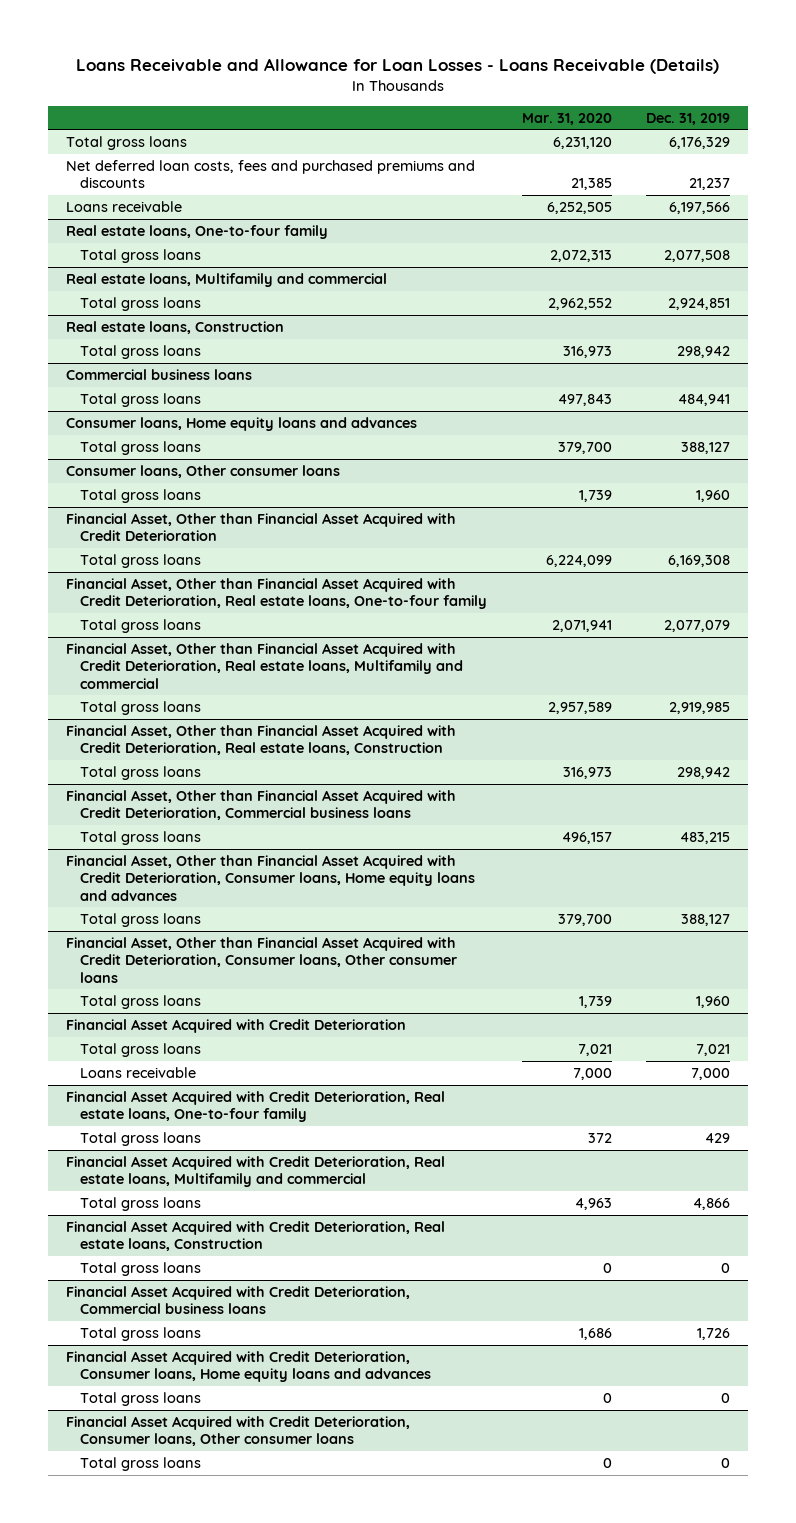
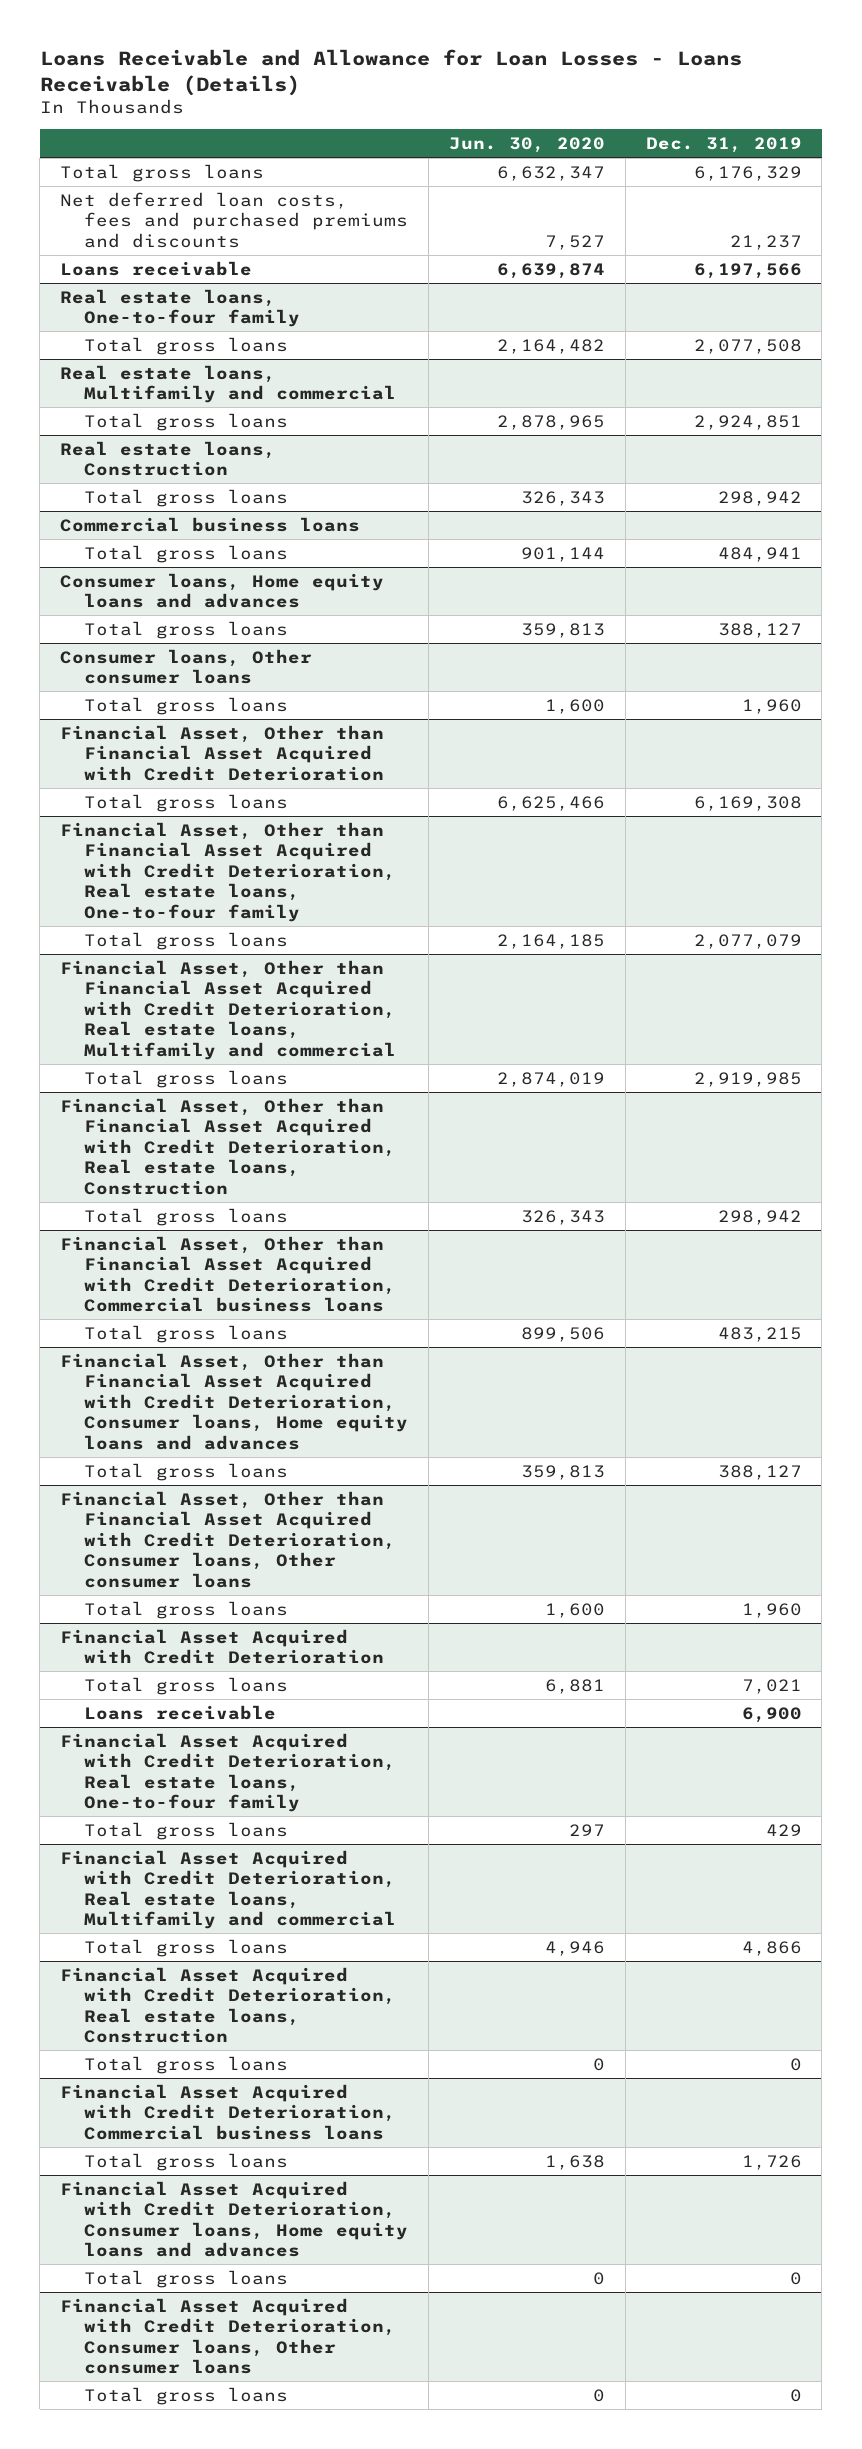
- | Mar. 31, 2020 | Dec. 31, 2019
+ | Jun. 30, 2020 | Dec. 31, 2019
@ Financial Asset Acquired with Credit Deterioration
- Loans receivable | 7,000 | 7,000
+ Loans receivable | | 6,900

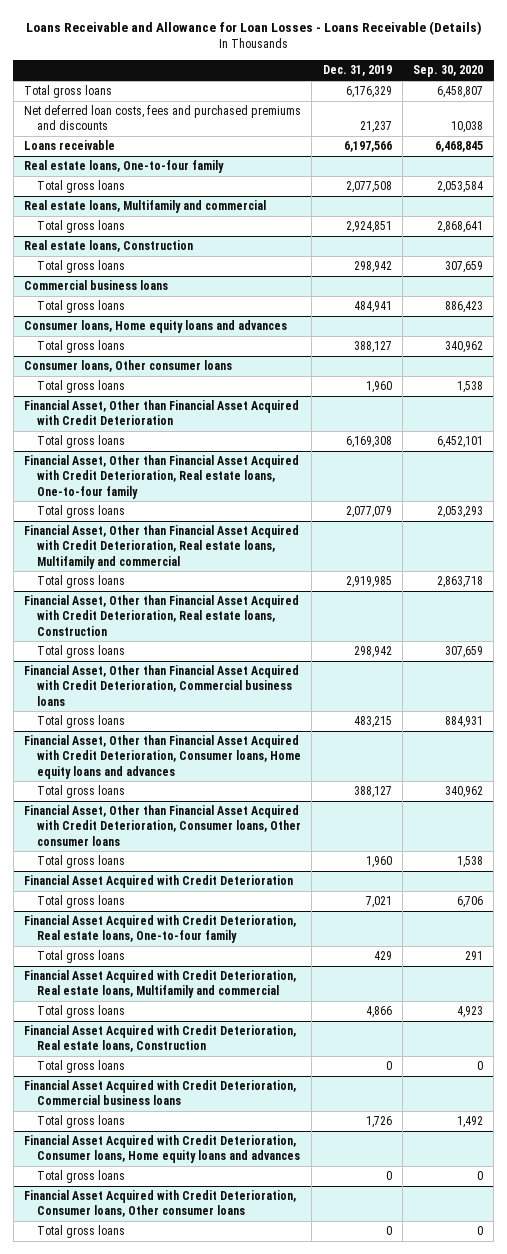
- | Jun. 30, 2020 | Dec. 31, 2019
+ | Dec. 31, 2019 | Sep. 30, 2020
@ Financial Asset Acquired with Credit Deterioration
- Loans receivable | | 6,900

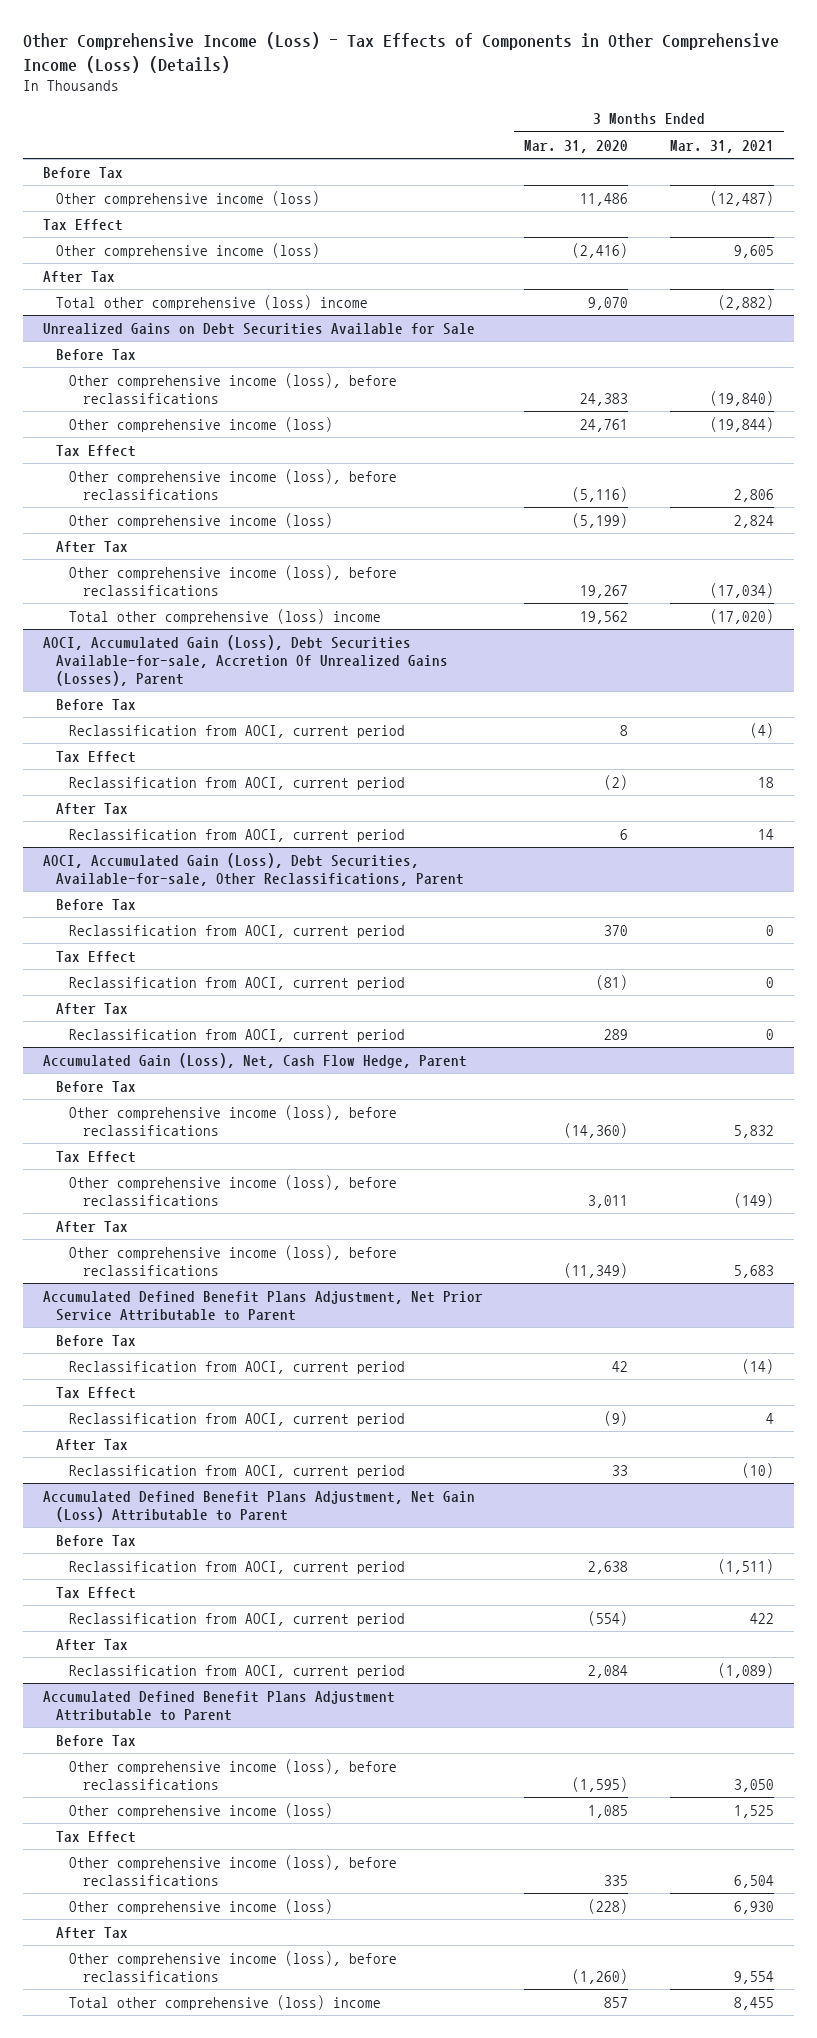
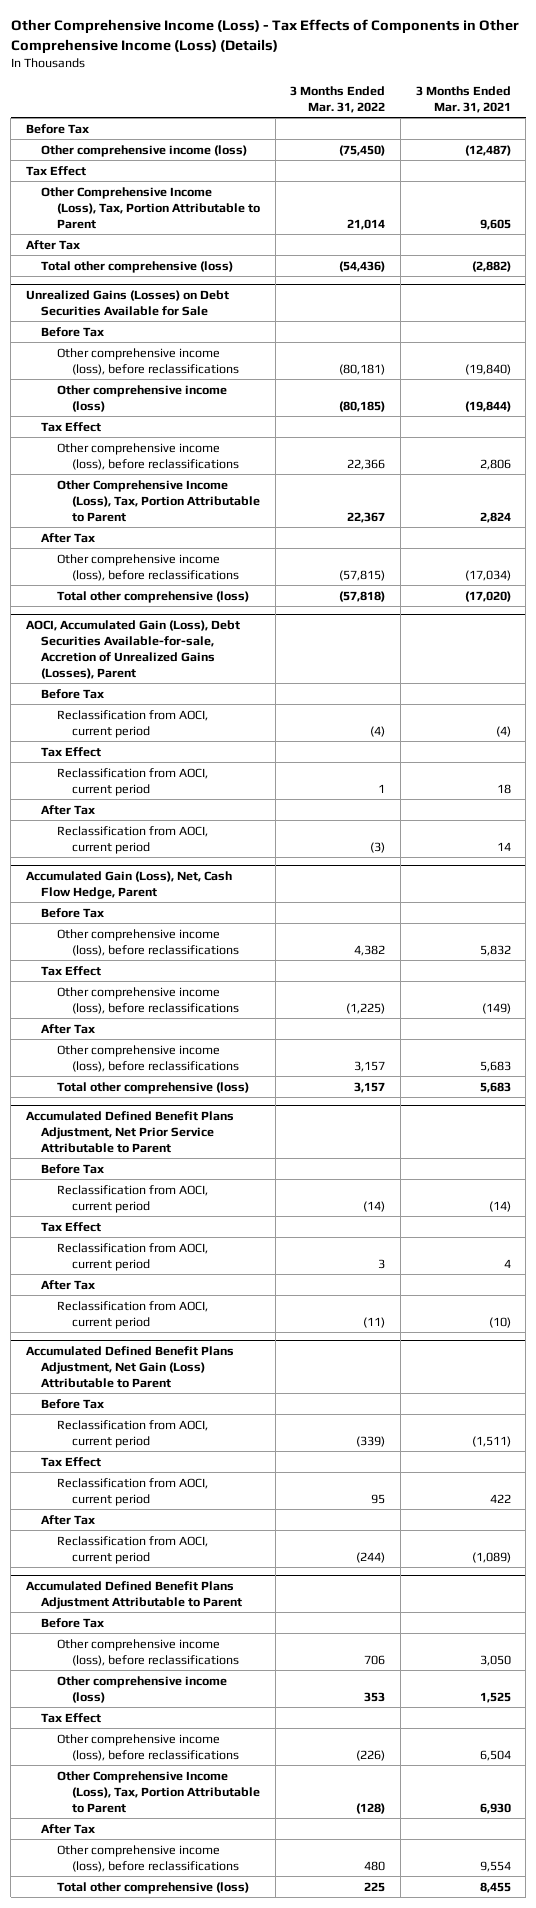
- | 3 Months Ended Mar. 31, 2020 | 3 Months Ended Mar. 31, 2021
+ | 3 Months Ended Mar. 31, 2022 | 3 Months Ended Mar. 31, 2021
- Other comprehensive income (loss) | (2,416) | 9,605
+ Other Comprehensive Income (Loss), Tax, Portion Attributable to Parent | 21,014 | 9,605
- Total other comprehensive (loss) income | 9,070 | (2,882)
- Unrealized Gains on Debt Securities Available for Sale
+ Total other comprehensive (loss) | (54,436) | (2,882)
+ Unrealized Gains (Losses) on Debt Securities Available for Sale
- Other comprehensive income (loss) | (5,199) | 2,824
+ Other Comprehensive Income (Loss), Tax, Portion Attributable to Parent | 22,367 | 2,824
- Total other comprehensive (loss) income | 19,562 | (17,020)
- AOCI, Accumulated Gain (Loss), Debt Securities Available-for-sale, Accretion Of Unrealized Gains (Losses), Parent
+ Total other comprehensive (loss) | (57,818) | (17,020)
+ AOCI, Accumulated Gain (Loss), Debt Securities Available-for-sale, Accretion of Unrealized Gains (Losses), Parent
- AOCI, Accumulated Gain (Loss), Debt Securities, Available-for-sale, Other Reclassifications, Parent
- Before Tax
- Reclassification from AOCI, current period | 370 | 0
- Tax Effect
- Reclassification from AOCI, current period | (81) | 0
- After Tax
- Reclassification from AOCI, current period | 289 | 0
@ Accumulated Gain (Loss), Net, Cash Flow Hedge, Parent
+ Total other comprehensive (loss) | 3,157 | 5,683
@ Accumulated Defined Benefit Plans Adjustment Attributable to Parent
- Other comprehensive income (loss) | (228) | 6,930
+ Other Comprehensive Income (Loss), Tax, Portion Attributable to Parent | (128) | 6,930
- Total other comprehensive (loss) income | 857 | 8,455
+ Total other comprehensive (loss) | 225 | 8,455

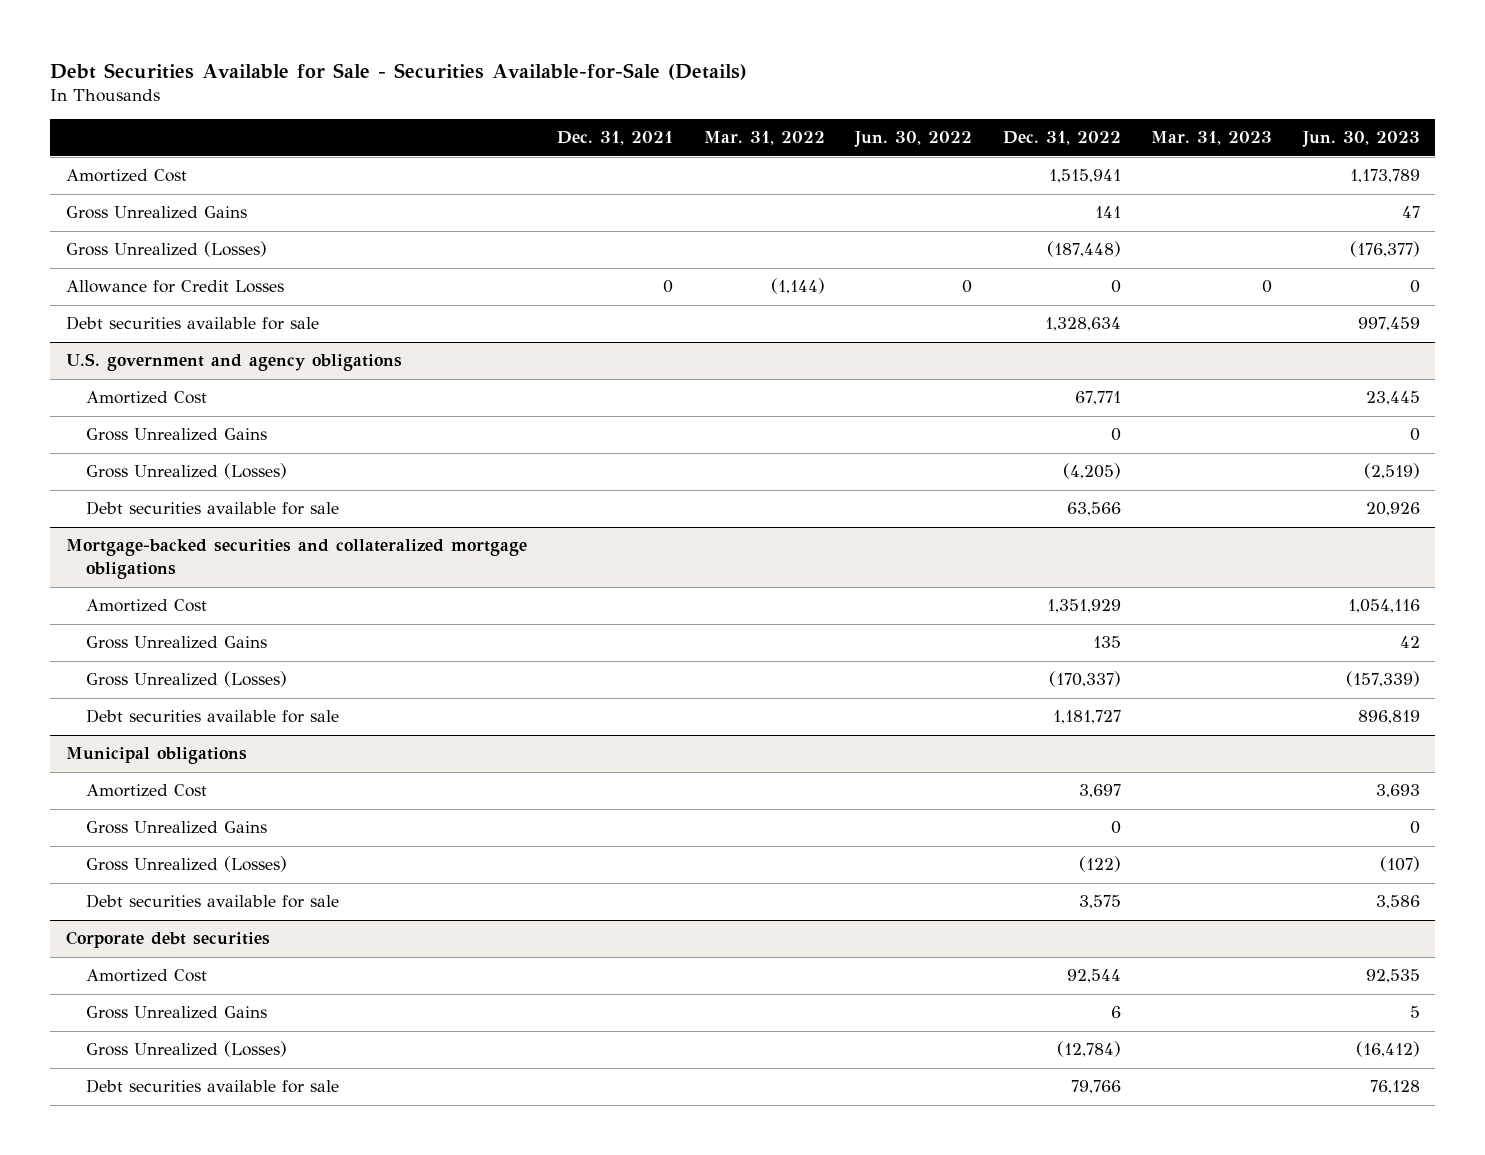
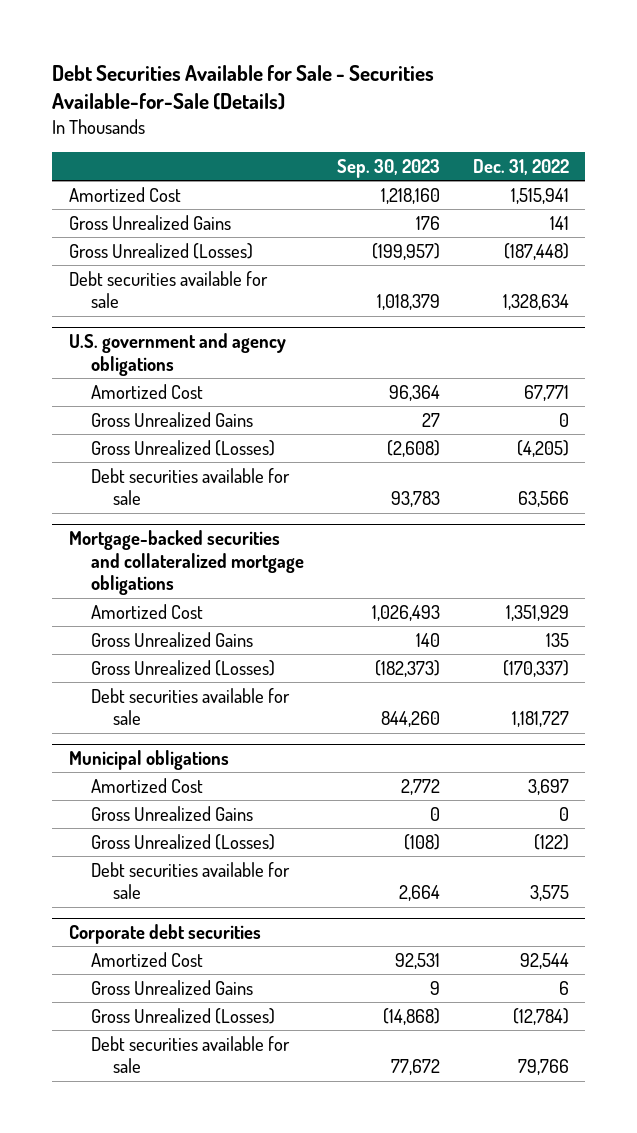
- | Dec. 31, 2021 | Mar. 31, 2022 | Jun. 30, 2022 | Dec. 31, 2022 | Mar. 31, 2023 | Jun. 30, 2023
+ | Sep. 30, 2023 | Dec. 31, 2022
- Allowance for Credit Losses | 0 | (1,144) | 0 | 0 | 0 | 0

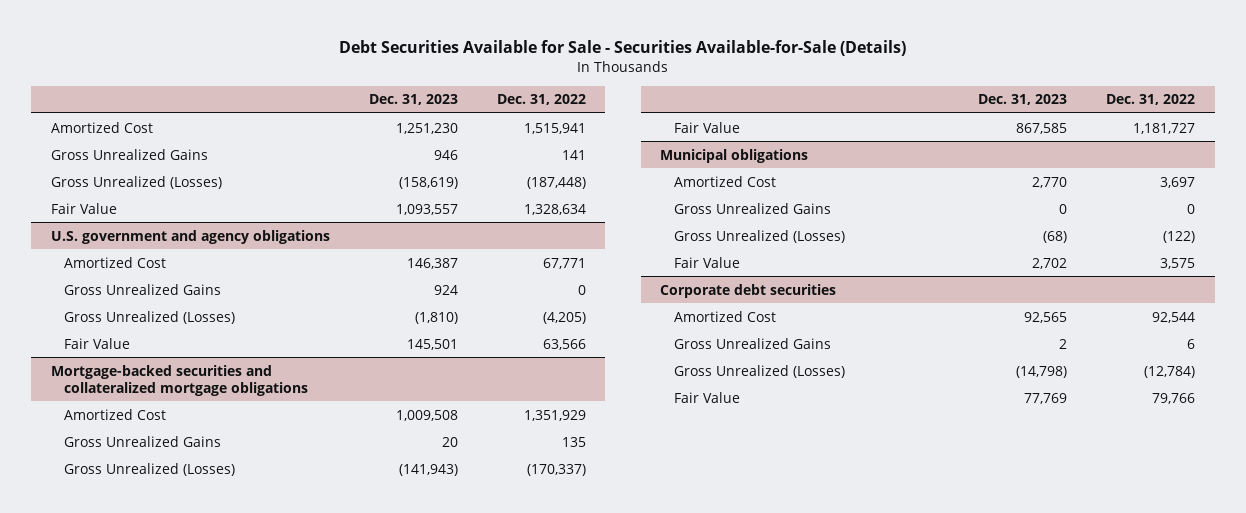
- | Sep. 30, 2023 | Dec. 31, 2022
+ | Dec. 31, 2023 | Dec. 31, 2022
- Debt securities available for sale | 1,018,379 | 1,328,634
+ Fair Value | 1,093,557 | 1,328,634
@ U.S. government and agency obligations
- Debt securities available for sale | 93,783 | 63,566
+ Fair Value | 145,501 | 63,566
@ Mortgage-backed securities and collateralized mortgage obligations
- Debt securities available for sale | 844,260 | 1,181,727
+ Fair Value | 867,585 | 1,181,727
@ Municipal obligations
- Debt securities available for sale | 2,664 | 3,575
+ Fair Value | 2,702 | 3,575
@ Corporate debt securities
- Debt securities available for sale | 77,672 | 79,766
+ Fair Value | 77,769 | 79,766

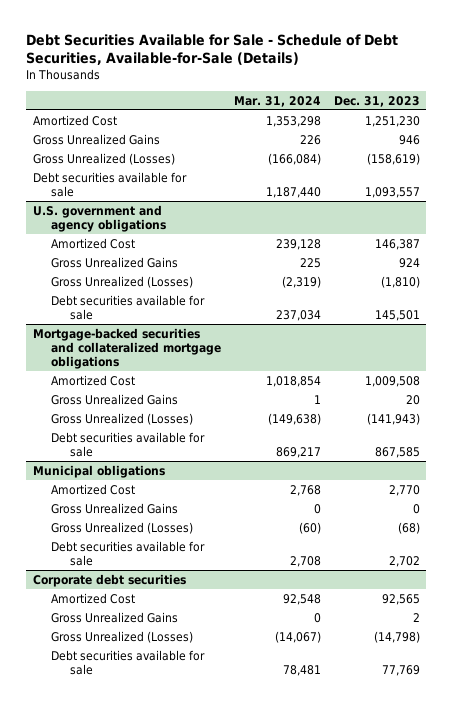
- Debt Securities Available for Sale - Securities Available-for-Sale (Details)
+ Debt Securities Available for Sale - Schedule of Debt Securities, Available-for-Sale (Details)
- | Dec. 31, 2023 | Dec. 31, 2022
+ | Mar. 31, 2024 | Dec. 31, 2023
- Fair Value | 1,093,557 | 1,328,634
+ Debt securities available for sale | 1,187,440 | 1,093,557
@ U.S. government and agency obligations
- Fair Value | 145,501 | 63,566
+ Debt securities available for sale | 237,034 | 145,501
@ Mortgage-backed securities and collateralized mortgage obligations
- Fair Value | 867,585 | 1,181,727
+ Debt securities available for sale | 869,217 | 867,585
@ Municipal obligations
- Fair Value | 2,702 | 3,575
+ Debt securities available for sale | 2,708 | 2,702
@ Corporate debt securities
- Fair Value | 77,769 | 79,766
+ Debt securities available for sale | 78,481 | 77,769

